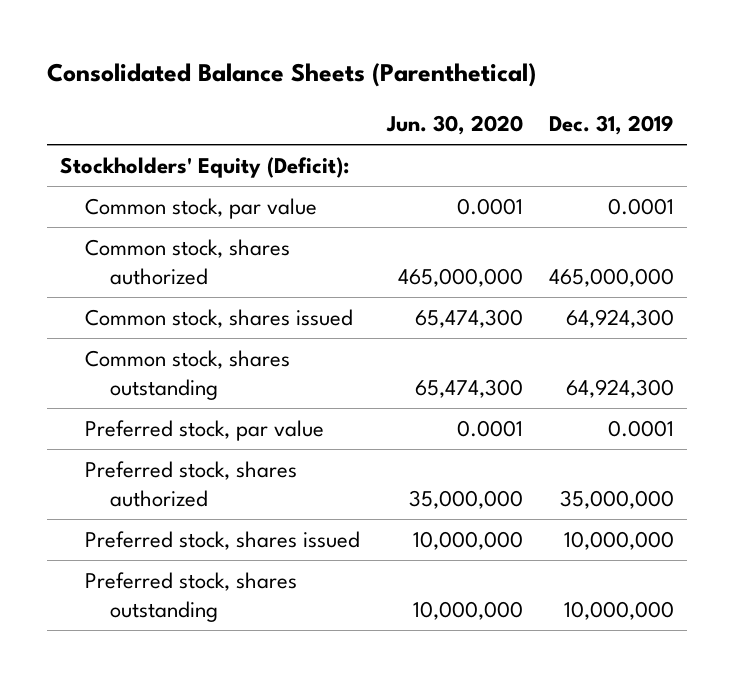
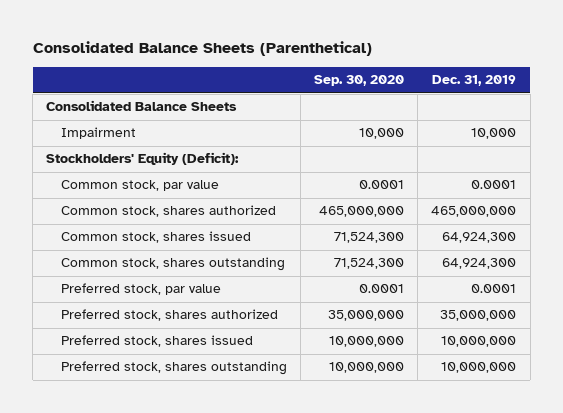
- | Jun. 30, 2020 | Dec. 31, 2019
+ | Sep. 30, 2020 | Dec. 31, 2019
+ Consolidated Balance Sheets
+ Impairment | 10,000 | 10,000

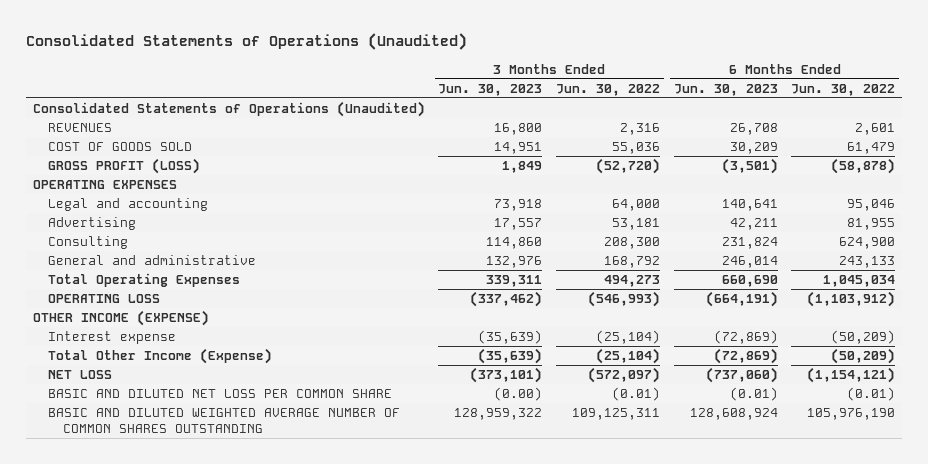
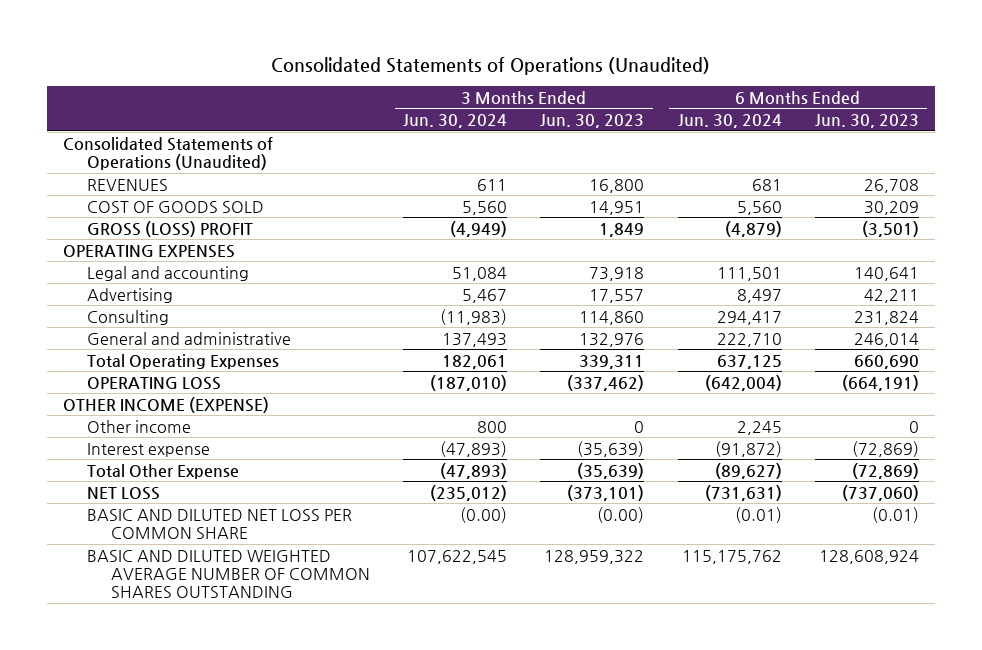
- | 3 Months Ended Jun. 30, 2023 | 3 Months Ended Jun. 30, 2022 | 6 Months Ended Jun. 30, 2023 | 6 Months Ended Jun. 30, 2022
+ | 3 Months Ended Jun. 30, 2024 | 3 Months Ended Jun. 30, 2023 | 6 Months Ended Jun. 30, 2024 | 6 Months Ended Jun. 30, 2023
- GROSS PROFIT (LOSS) | 1,849 | (52,720) | (3,501) | (58,878)
+ GROSS (LOSS) PROFIT | (4,949) | 1,849 | (4,879) | (3,501)
+ Other income | 800 | 0 | 2,245 | 0
- Total Other Income (Expense) | (35,639) | (25,104) | (72,869) | (50,209)
+ Total Other Expense | (47,893) | (35,639) | (89,627) | (72,869)

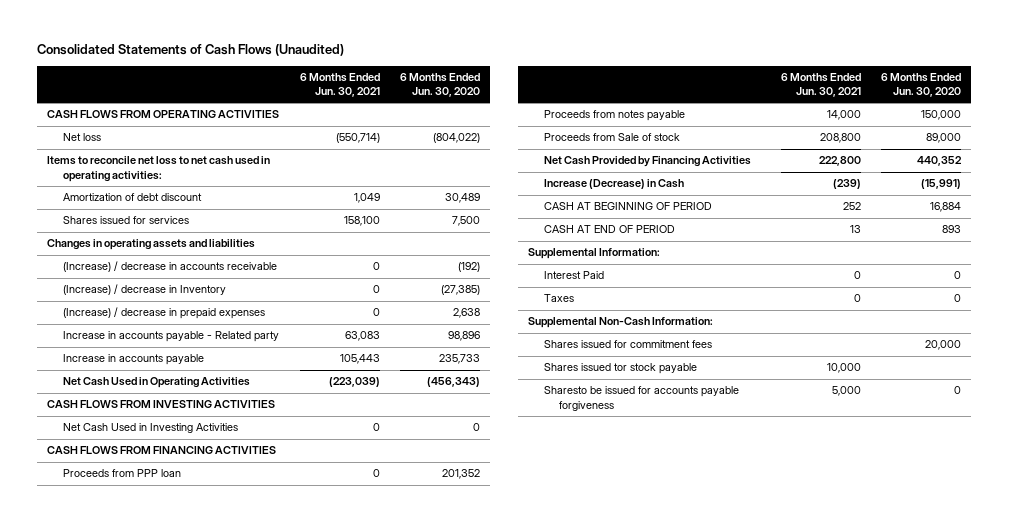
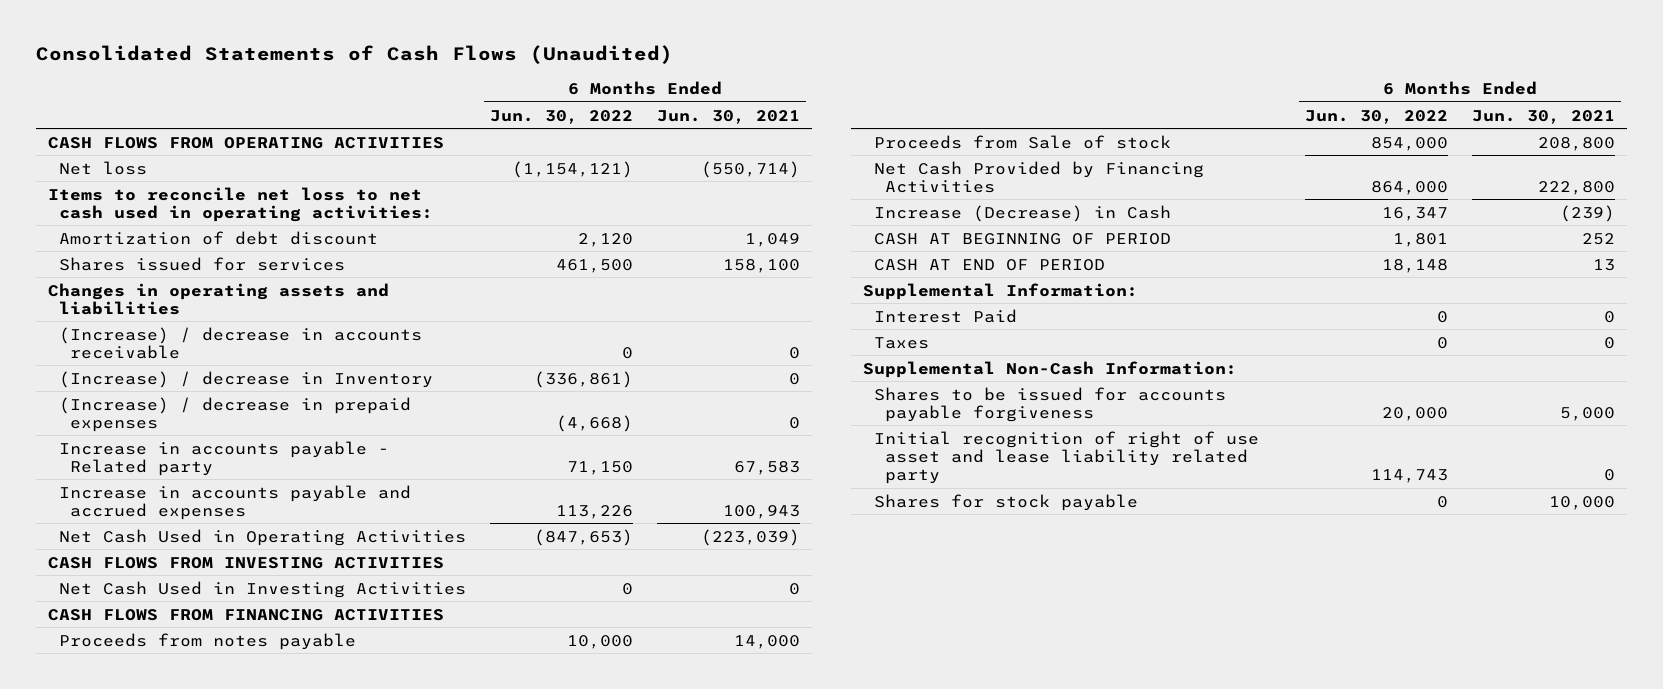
- | 6 Months Ended Jun. 30, 2021 | 6 Months Ended Jun. 30, 2020
+ | 6 Months Ended Jun. 30, 2022 | 6 Months Ended Jun. 30, 2021
- Increase in accounts payable - Related party | 63,083 | 98,896
- Increase in accounts payable | 105,443 | 235,733
+ Increase in accounts payable - Related party | 71,150 | 67,583
+ Increase in accounts payable and accrued expenses | 113,226 | 100,943
- Proceeds from PPP loan | 0 | 201,352
- Shares issued for commitment fees | | 20,000
- Shares issued tor stock payable | 10,000 |
- Sharesto be issued for accounts payable forgiveness | 5,000 | 0
+ Shares to be issued for accounts payable forgiveness | 20,000 | 5,000
+ Initial recognition of right of use asset and lease liability related party | 114,743 | 0
+ Shares for stock payable | 0 | 10,000

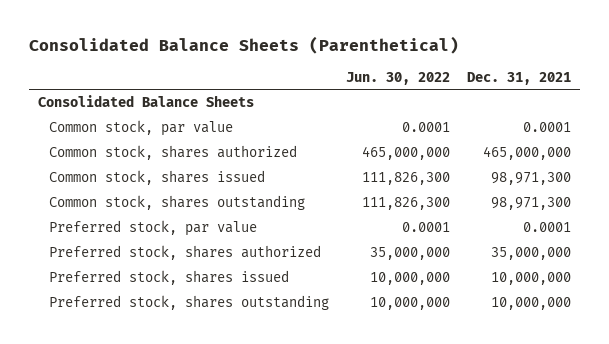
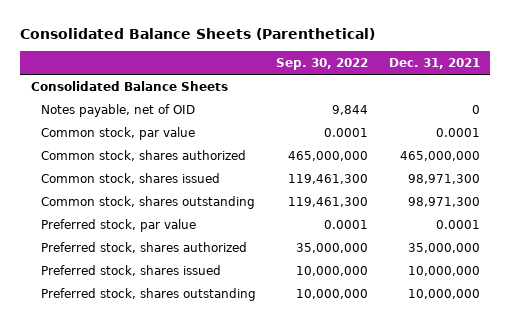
- | Jun. 30, 2022 | Dec. 31, 2021
+ | Sep. 30, 2022 | Dec. 31, 2021
+ Notes payable, net of OID | 9,844 | 0

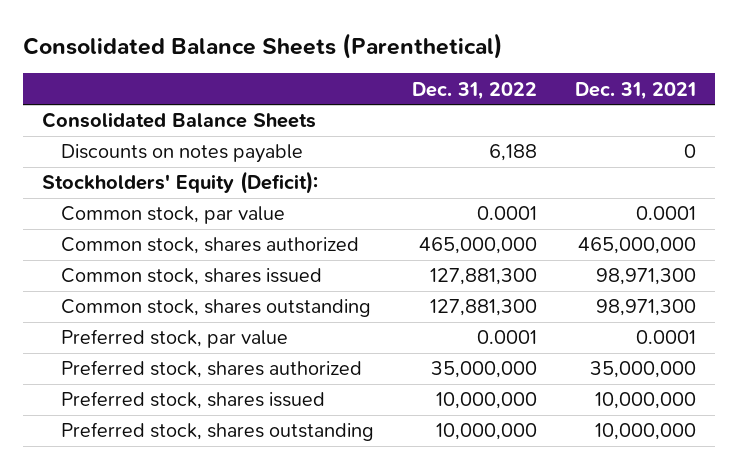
- | Sep. 30, 2022 | Dec. 31, 2021
+ | Dec. 31, 2022 | Dec. 31, 2021
- Notes payable, net of OID | 9,844 | 0
+ Discounts on notes payable | 6,188 | 0
+ Stockholders' Equity (Deficit):

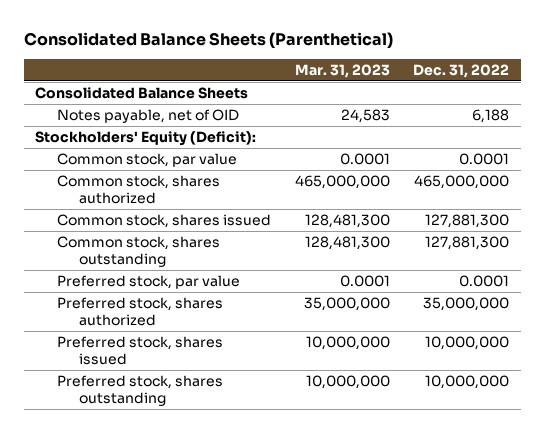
- | Dec. 31, 2022 | Dec. 31, 2021
+ | Mar. 31, 2023 | Dec. 31, 2022
- Discounts on notes payable | 6,188 | 0
+ Notes payable, net of OID | 24,583 | 6,188

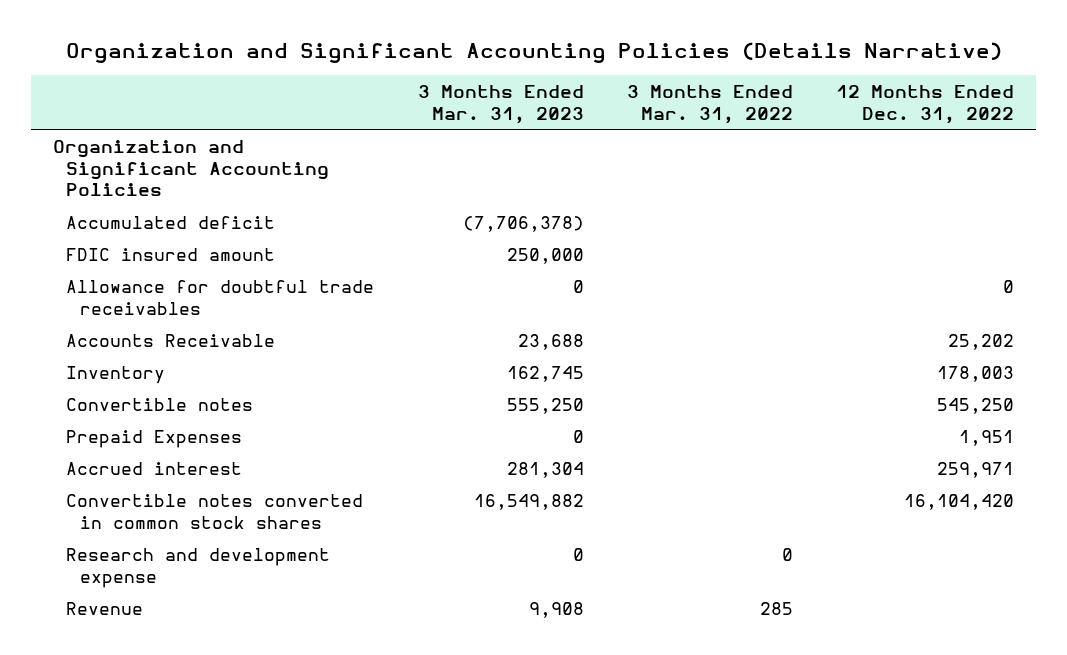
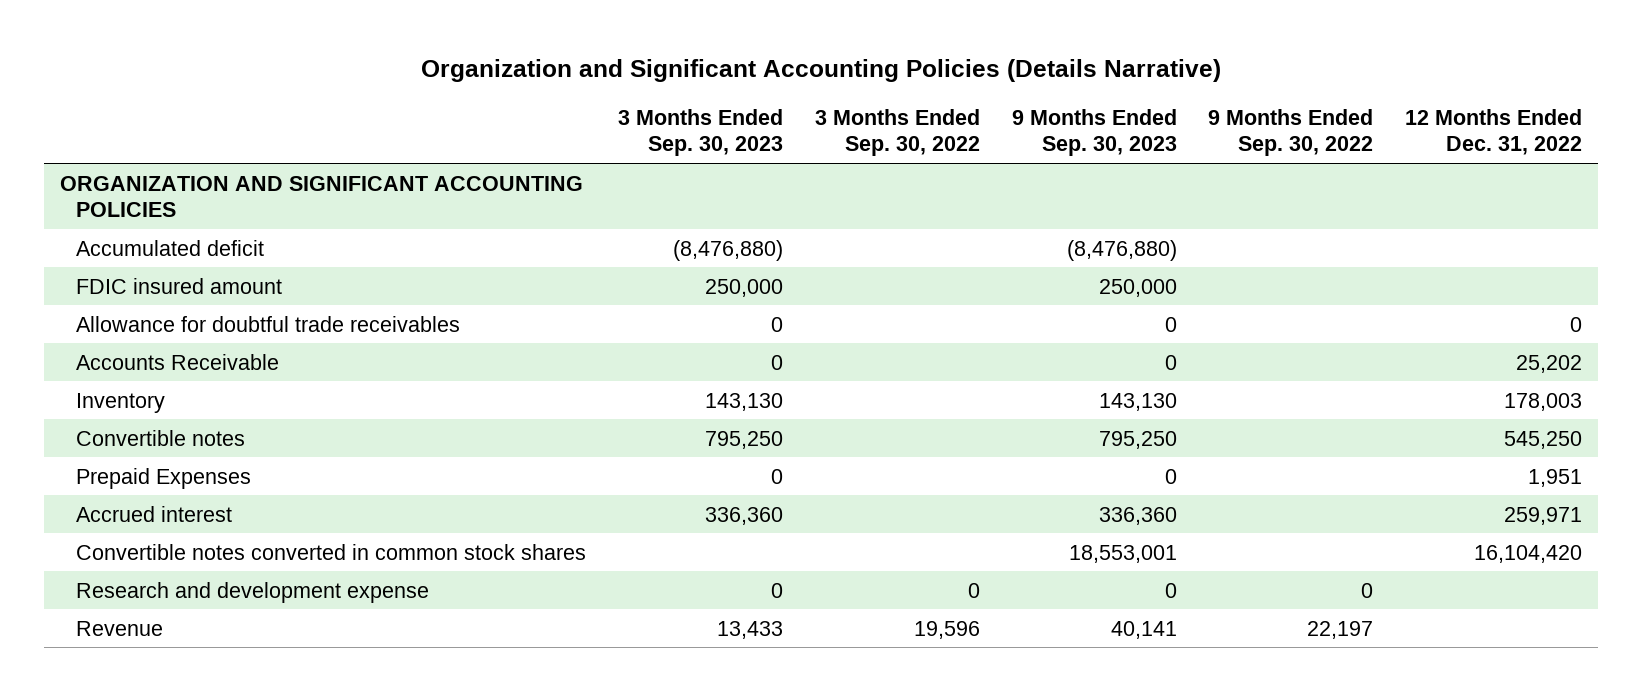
- | 3 Months Ended Mar. 31, 2023 | 3 Months Ended Mar. 31, 2022 | 12 Months Ended Dec. 31, 2022
+ | 3 Months Ended Sep. 30, 2023 | 3 Months Ended Sep. 30, 2022 | 9 Months Ended Sep. 30, 2023 | 9 Months Ended Sep. 30, 2022 | 12 Months Ended Dec. 31, 2022
- Organization and Significant Accounting Policies
+ ORGANIZATION AND SIGNIFICANT ACCOUNTING POLICIES

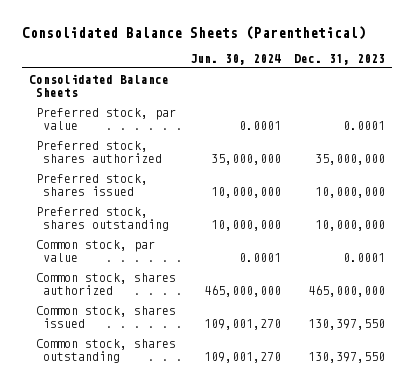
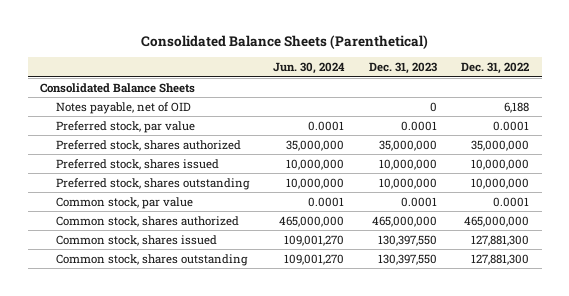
- | Jun. 30, 2024 | Dec. 31, 2023
+ | Jun. 30, 2024 | Dec. 31, 2023 | Dec. 31, 2022
+ Notes payable, net of OID | | 0 | 6,188

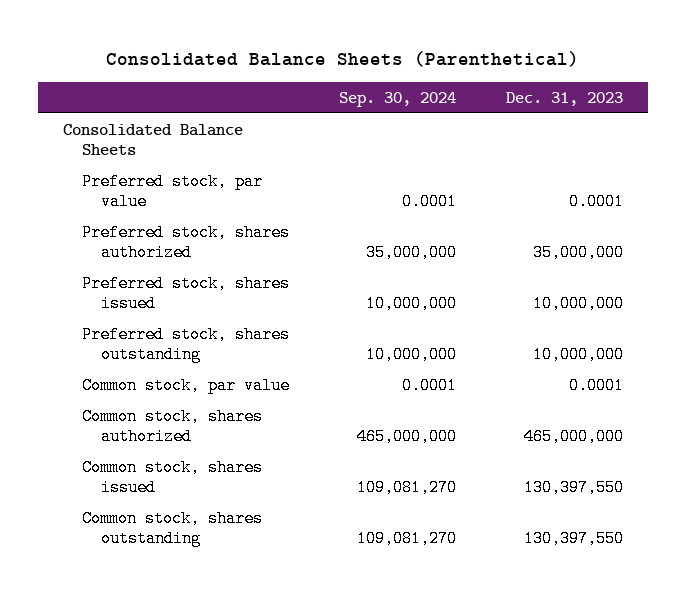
- | Jun. 30, 2024 | Dec. 31, 2023 | Dec. 31, 2022
+ | Sep. 30, 2024 | Dec. 31, 2023
- Notes payable, net of OID | | 0 | 6,188

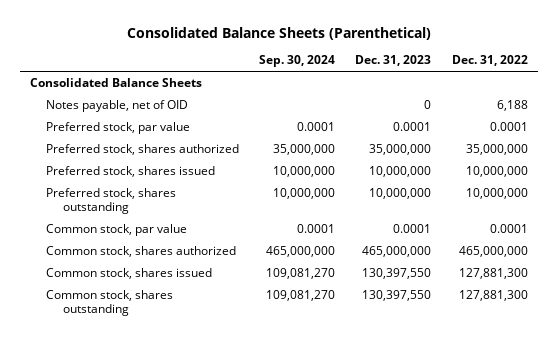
- | Sep. 30, 2024 | Dec. 31, 2023
+ | Sep. 30, 2024 | Dec. 31, 2023 | Dec. 31, 2022
+ Notes payable, net of OID | | 0 | 6,188

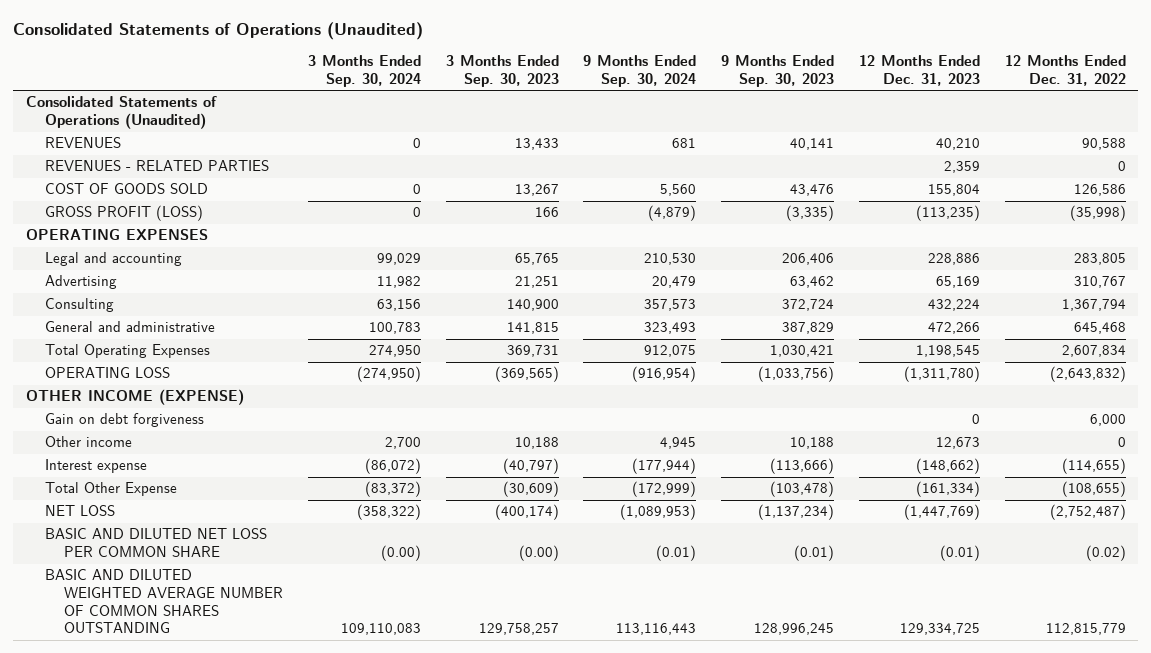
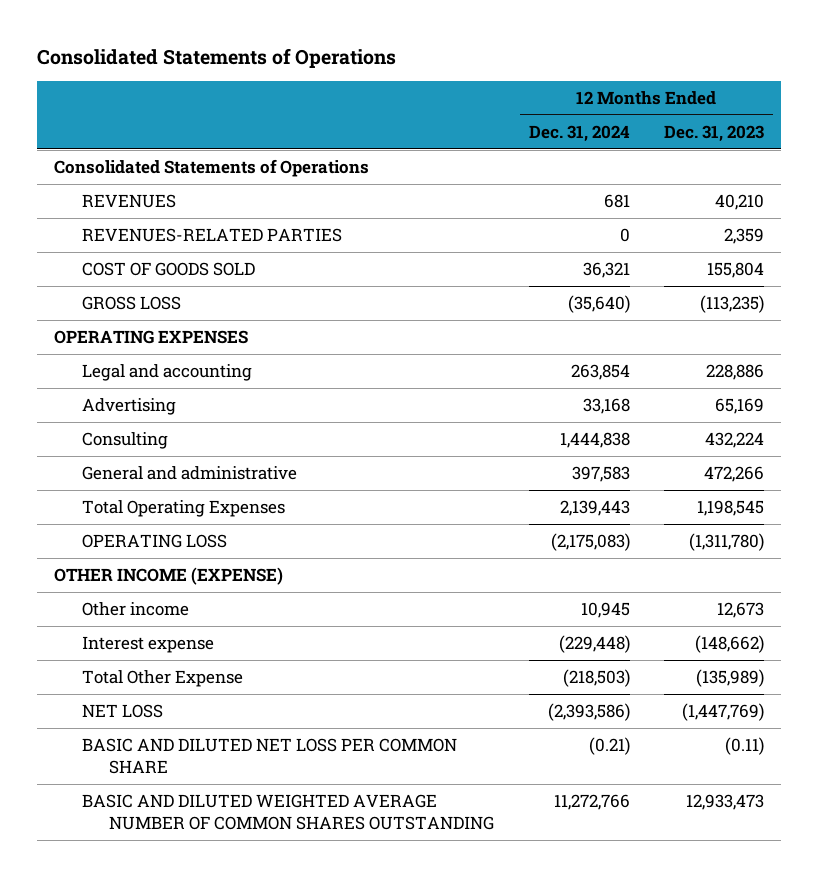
- Consolidated Statements of Operations (Unaudited)
+ Consolidated Statements of Operations
- | 3 Months Ended Sep. 30, 2024 | 3 Months Ended Sep. 30, 2023 | 9 Months Ended Sep. 30, 2024 | 9 Months Ended Sep. 30, 2023 | 12 Months Ended Dec. 31, 2023 | 12 Months Ended Dec. 31, 2022
+ | 12 Months Ended Dec. 31, 2024 | 12 Months Ended Dec. 31, 2023
- Consolidated Statements of Operations (Unaudited)
+ Consolidated Statements of Operations
- REVENUES - RELATED PARTIES | | | | | 2,359 | 0
+ REVENUES-RELATED PARTIES | 0 | 2,359
- GROSS PROFIT (LOSS) | 0 | 166 | (4,879) | (3,335) | (113,235) | (35,998)
+ GROSS LOSS | (35,640) | (113,235)
- Gain on debt forgiveness | | | | | 0 | 6,000
- Total Other Expense | (83,372) | (30,609) | (172,999) | (103,478) | (161,334) | (108,655)
+ Total Other Expense | (218,503) | (135,989)
- BASIC AND DILUTED NET LOSS PER COMMON SHARE | (0.00) | (0.00) | (0.01) | (0.01) | (0.01) | (0.02)
- BASIC AND DILUTED WEIGHTED AVERAGE NUMBER OF COMMON SHARES OUTSTANDING | 109,110,083 | 129,758,257 | 113,116,443 | 128,996,245 | 129,334,725 | 112,815,779
+ BASIC AND DILUTED NET LOSS PER COMMON SHARE | (0.21) | (0.11)
+ BASIC AND DILUTED WEIGHTED AVERAGE NUMBER OF COMMON SHARES OUTSTANDING | 11,272,766 | 12,933,473

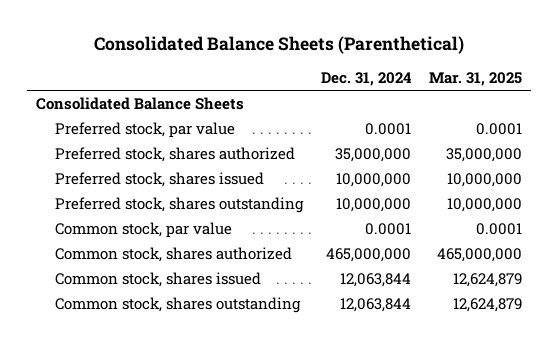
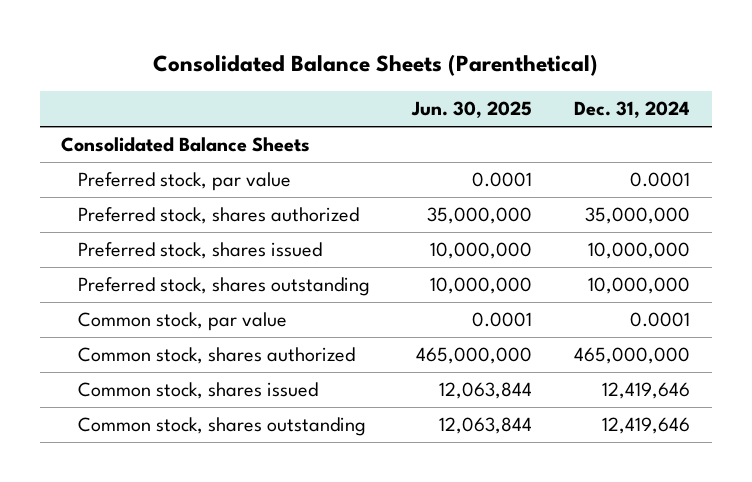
- | Dec. 31, 2024 | Mar. 31, 2025
+ | Jun. 30, 2025 | Dec. 31, 2024
- Common stock, shares issued | 12,063,844 | 12,624,879
- Common stock, shares outstanding | 12,063,844 | 12,624,879
+ Common stock, shares issued | 12,063,844 | 12,419,646
+ Common stock, shares outstanding | 12,063,844 | 12,419,646

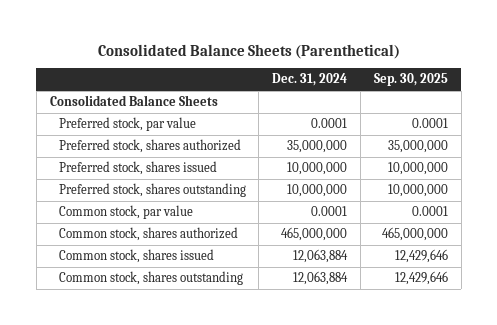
- | Jun. 30, 2025 | Dec. 31, 2024
+ | Dec. 31, 2024 | Sep. 30, 2025
- Common stock, shares issued | 12,063,844 | 12,419,646
- Common stock, shares outstanding | 12,063,844 | 12,419,646
+ Common stock, shares issued | 12,063,884 | 12,429,646
+ Common stock, shares outstanding | 12,063,884 | 12,429,646

